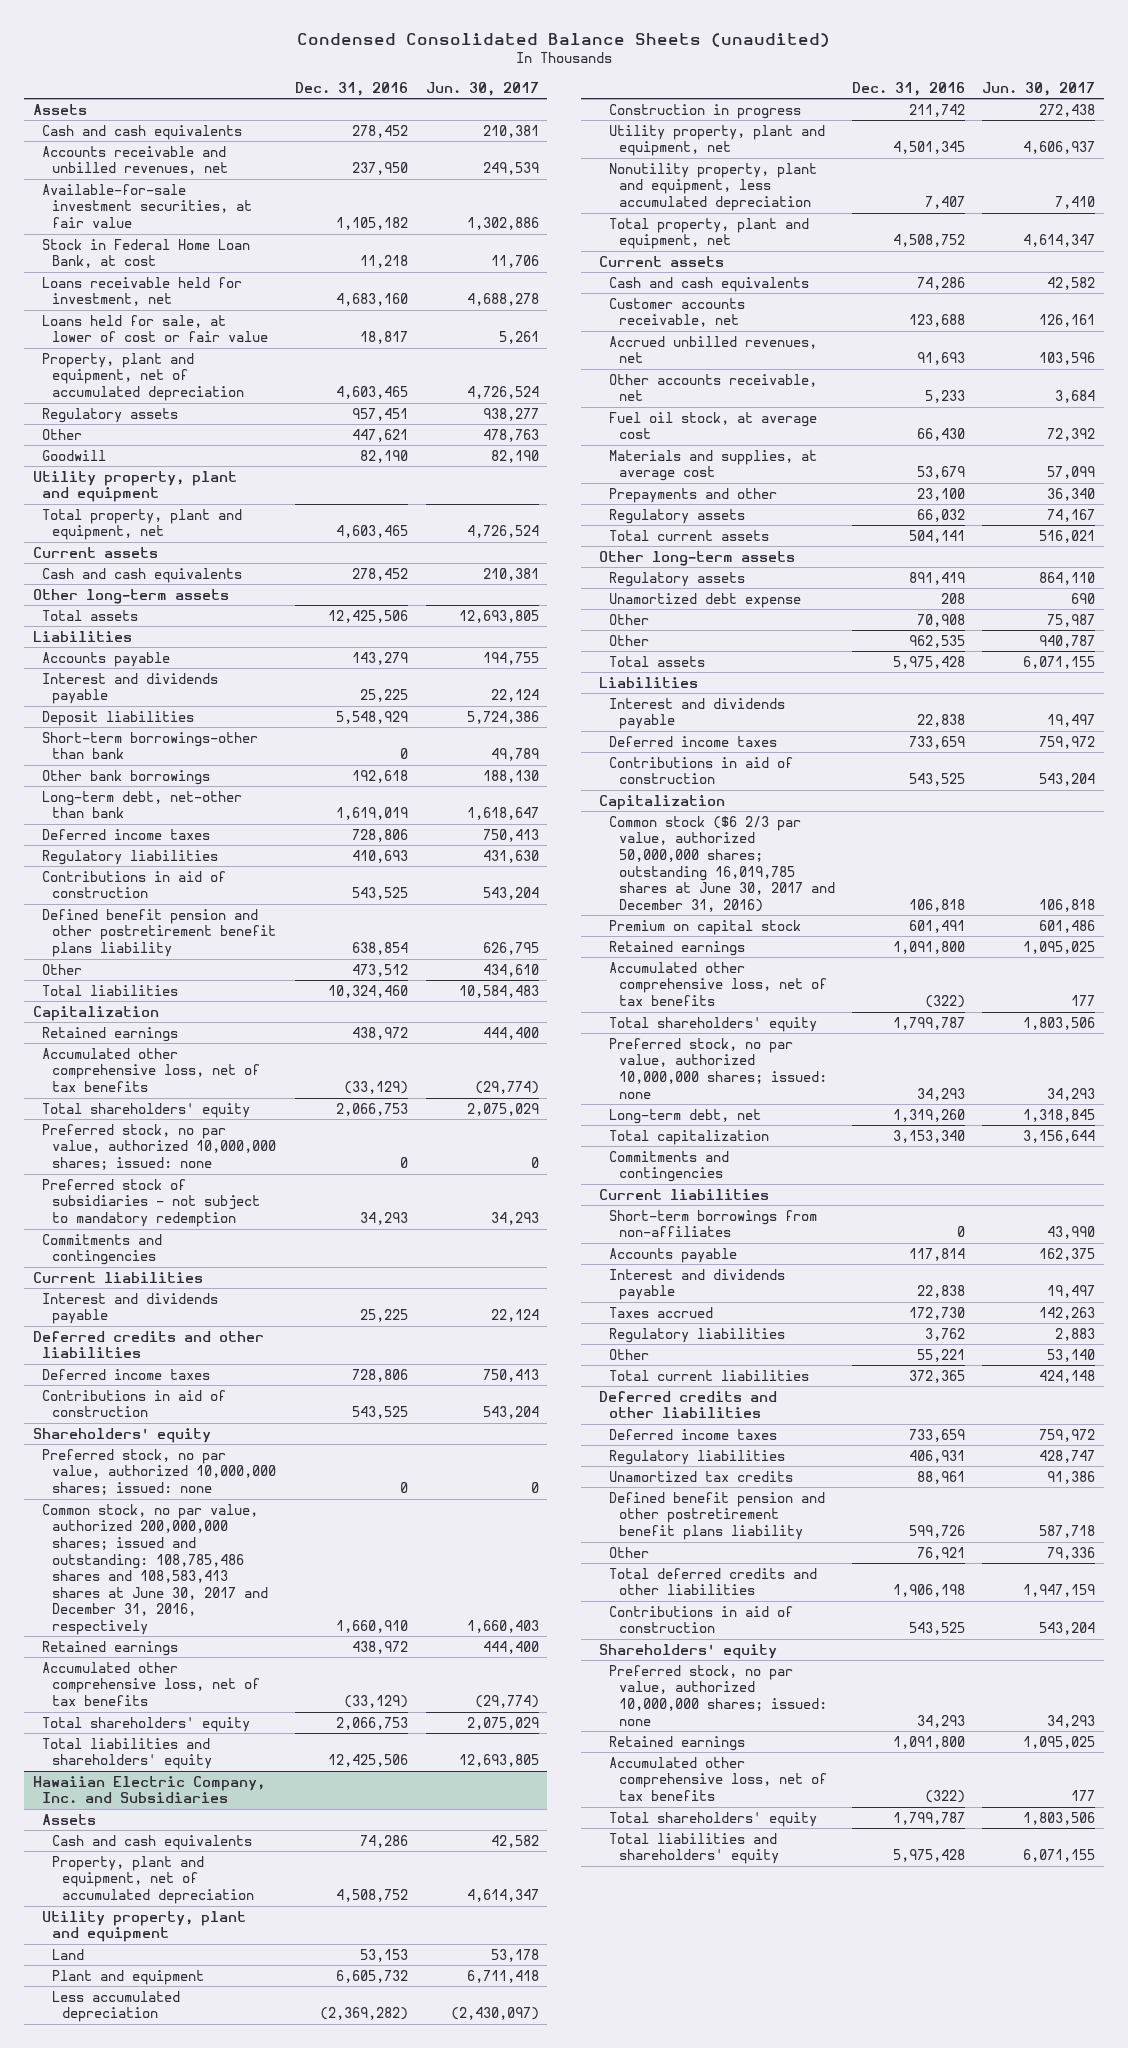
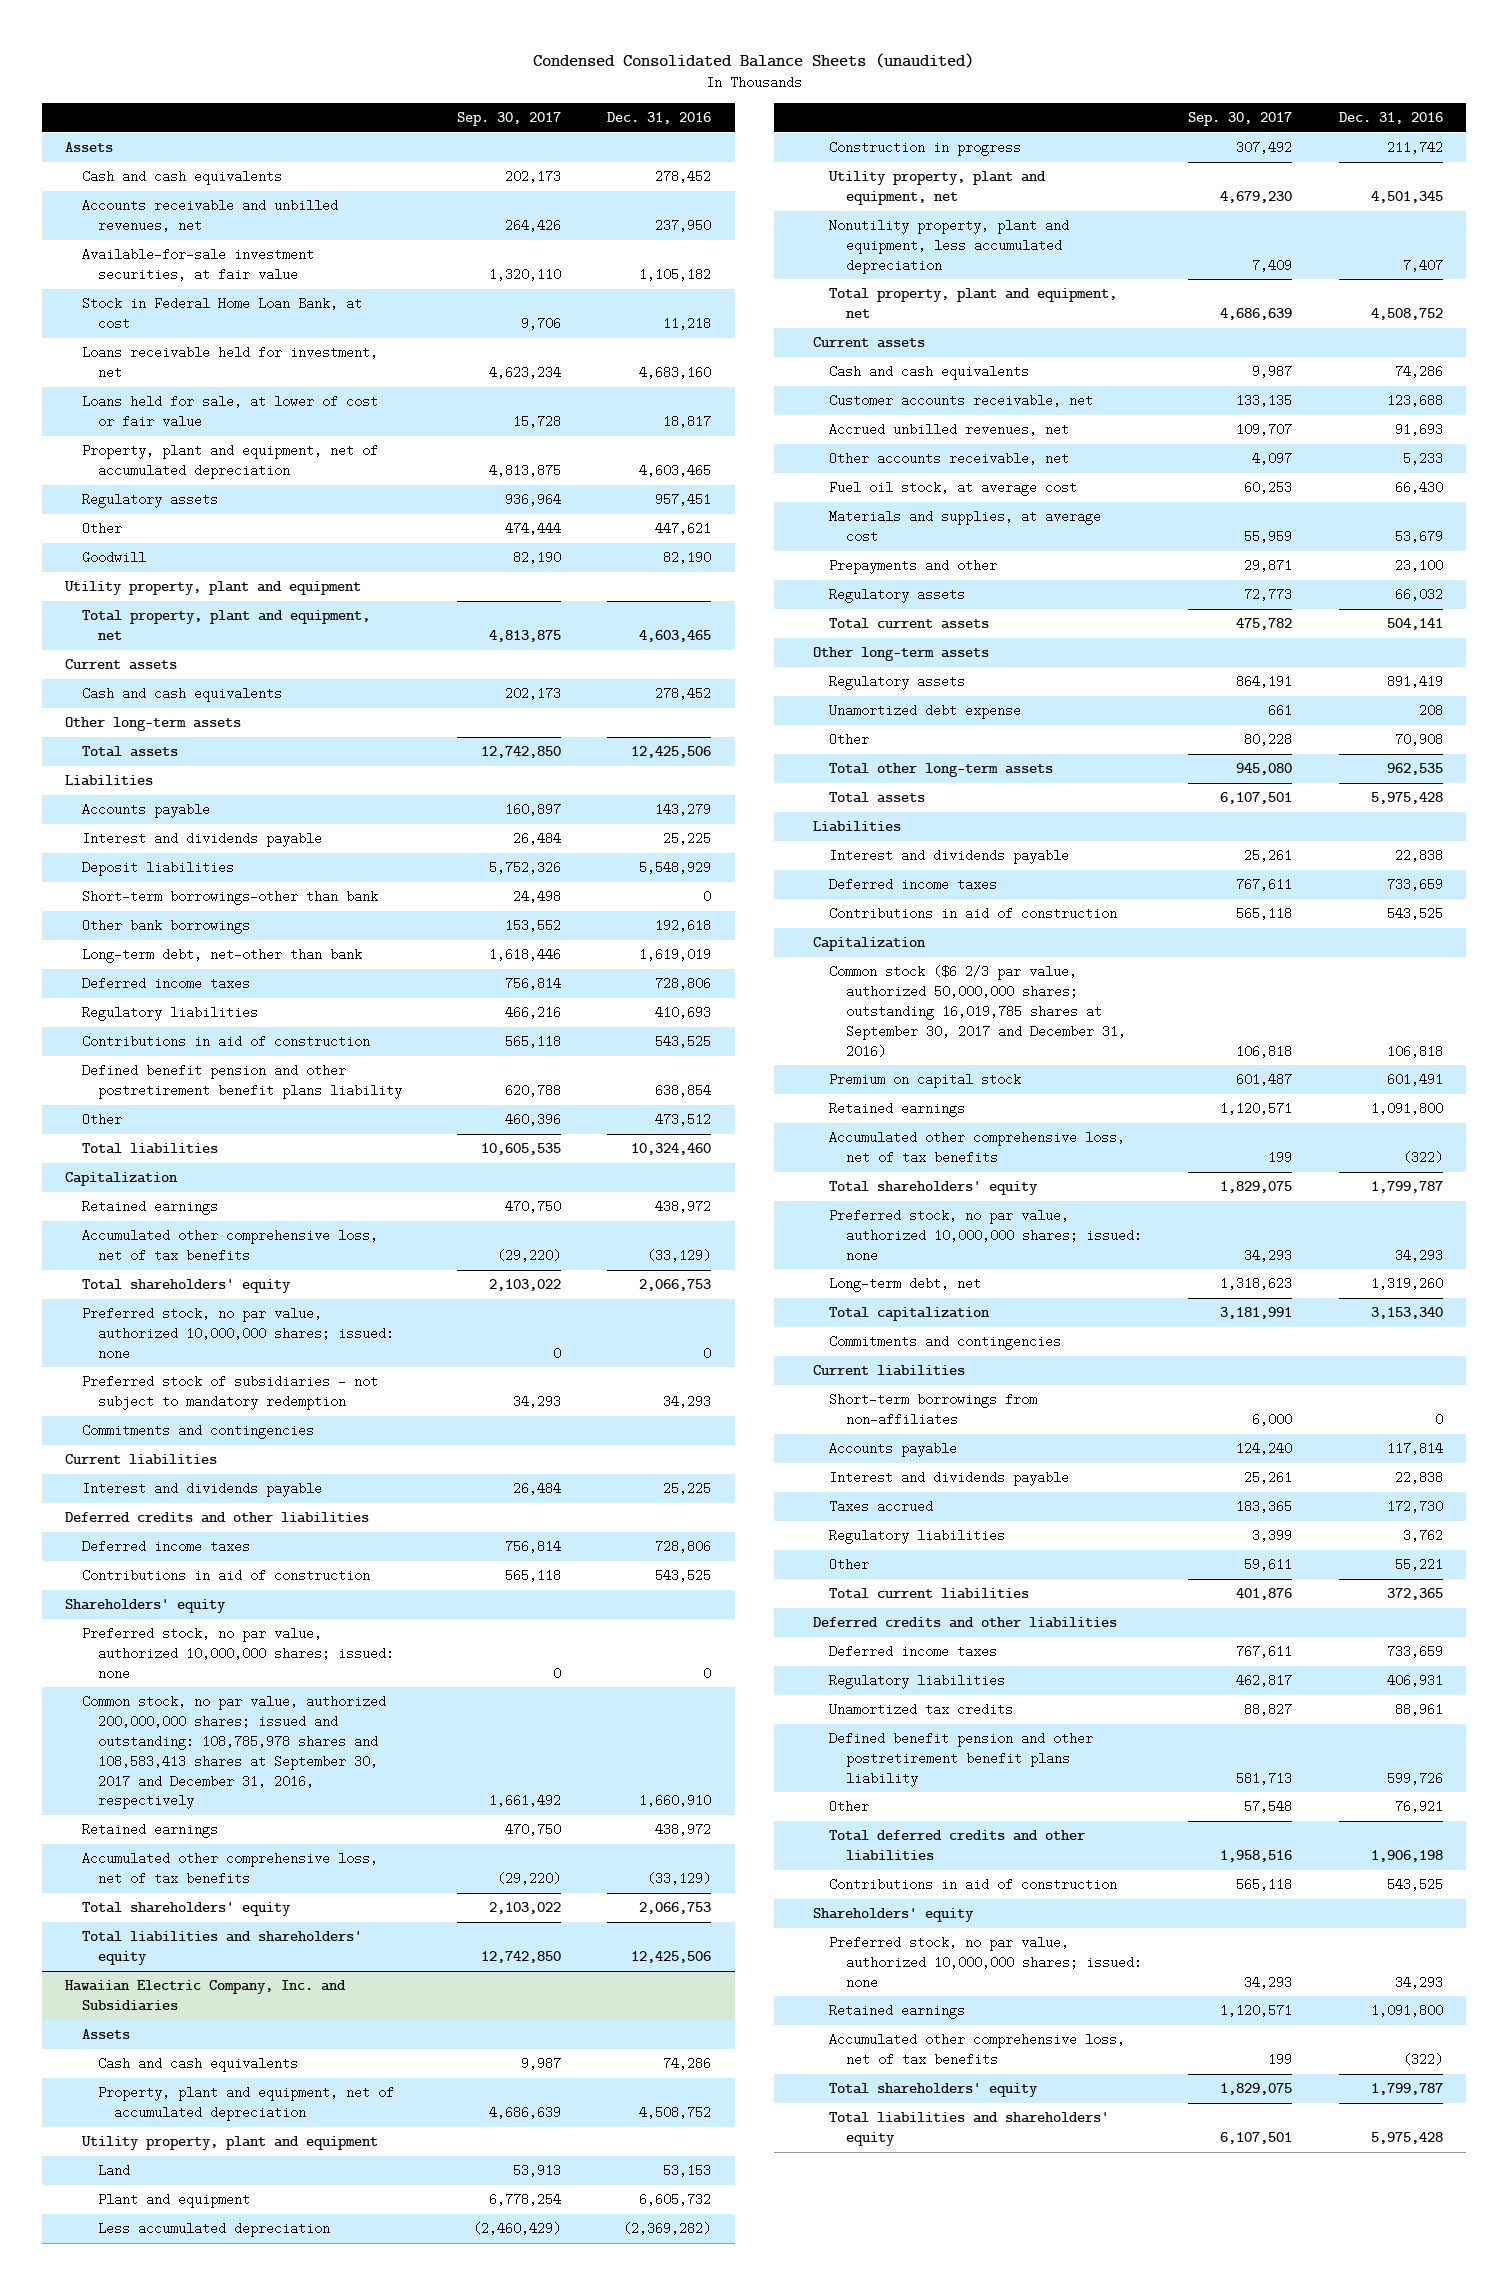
- | Dec. 31, 2016 | Jun. 30, 2017
+ | Sep. 30, 2017 | Dec. 31, 2016
- Common stock, no par value, authorized 200,000,000 shares; issued and outstanding: 108,785,486 shares and 108,583,413 shares at June 30, 2017 and December 31, 2016, respectively | 1,660,910 | 1,660,403
+ Common stock, no par value, authorized 200,000,000 shares; issued and outstanding: 108,785,978 shares and 108,583,413 shares at September 30, 2017 and December 31, 2016, respectively | 1,661,492 | 1,660,910
@ Hawaiian Electric Company, Inc. and Subsidiaries
- Other | 962,535 | 940,787
+ Total other long-term assets | 945,080 | 962,535
- Common stock ($6 2/3 par value, authorized 50,000,000 shares; outstanding 16,019,785 shares at June 30, 2017 and December 31, 2016) | 106,818 | 106,818
+ Common stock ($6 2/3 par value, authorized 50,000,000 shares; outstanding 16,019,785 shares at September 30, 2017 and December 31, 2016) | 106,818 | 106,818

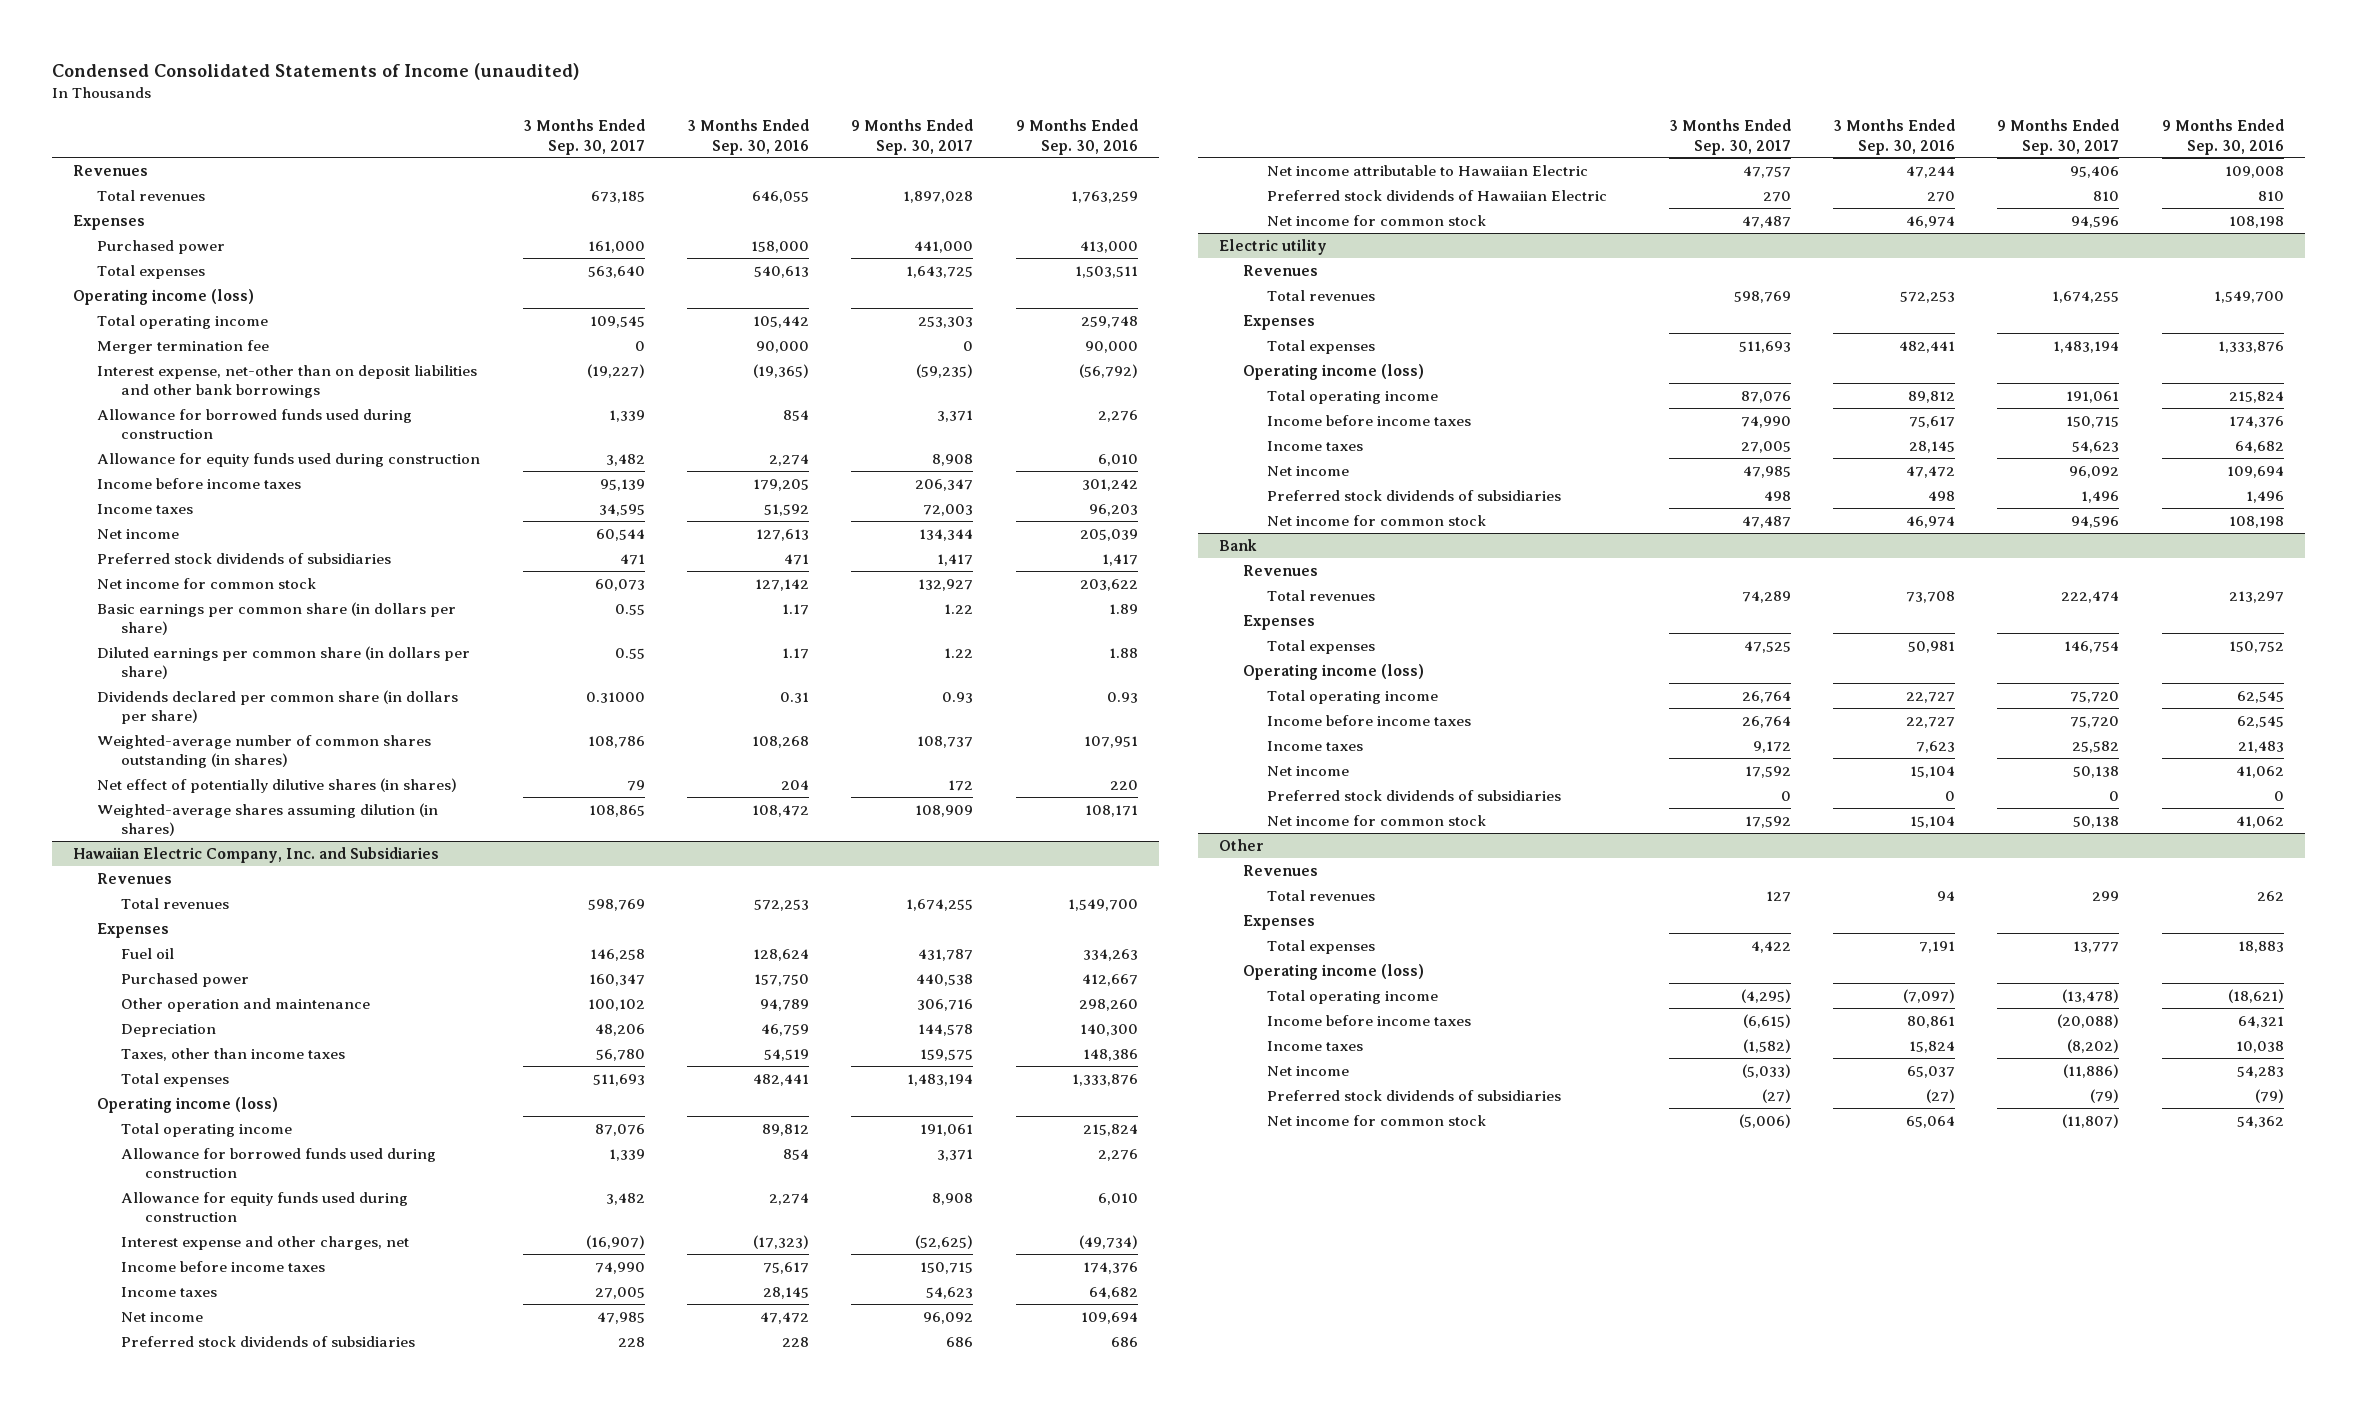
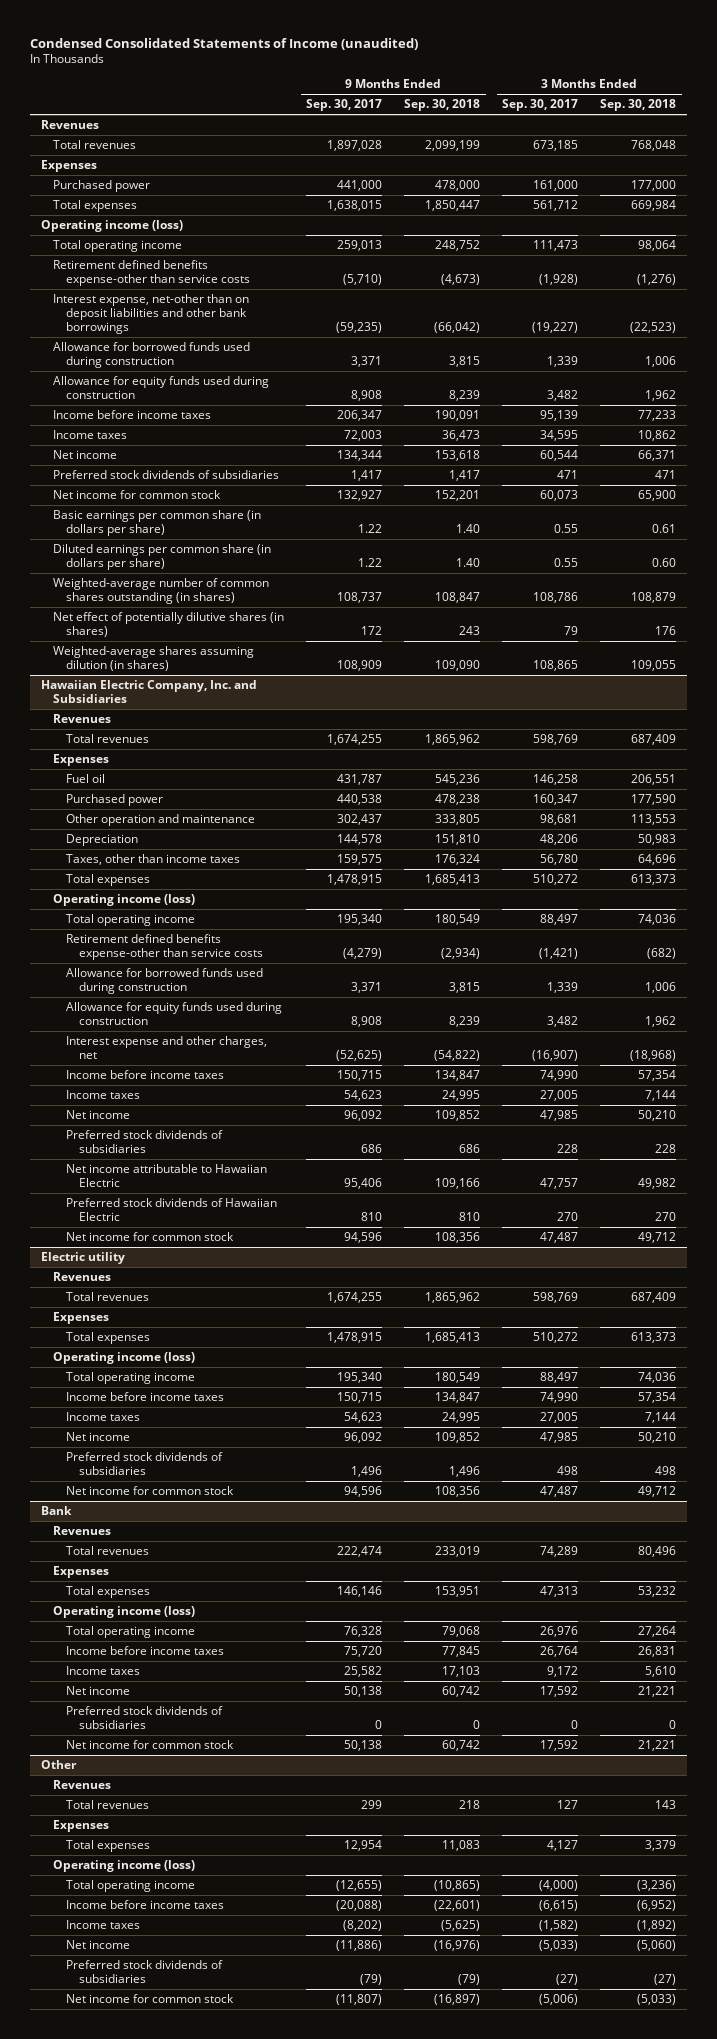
- | 3 Months Ended Sep. 30, 2017 | 3 Months Ended Sep. 30, 2016 | 9 Months Ended Sep. 30, 2017 | 9 Months Ended Sep. 30, 2016
+ | 9 Months Ended Sep. 30, 2017 | 9 Months Ended Sep. 30, 2018 | 3 Months Ended Sep. 30, 2017 | 3 Months Ended Sep. 30, 2018
- Total expenses | 563,640 | 540,613 | 1,643,725 | 1,503,511
+ Total expenses | 1,638,015 | 1,850,447 | 561,712 | 669,984
- Total operating income | 109,545 | 105,442 | 253,303 | 259,748
- Merger termination fee | 0 | 90,000 | 0 | 90,000
+ Total operating income | 259,013 | 248,752 | 111,473 | 98,064
+ Retirement defined benefits expense-other than service costs | (5,710) | (4,673) | (1,928) | (1,276)
- Dividends declared per common share (in dollars per share) | 0.31000 | 0.31 | 0.93 | 0.93
@ Hawaiian Electric Company, Inc. and Subsidiaries
- Other operation and maintenance | 100,102 | 94,789 | 306,716 | 298,260
+ Other operation and maintenance | 302,437 | 333,805 | 98,681 | 113,553
- Total expenses | 511,693 | 482,441 | 1,483,194 | 1,333,876
+ Total expenses | 1,478,915 | 1,685,413 | 510,272 | 613,373
- Total operating income | 87,076 | 89,812 | 191,061 | 215,824
+ Total operating income | 195,340 | 180,549 | 88,497 | 74,036
+ Retirement defined benefits expense-other than service costs | (4,279) | (2,934) | (1,421) | (682)
@ Electric utility
- Total expenses | 511,693 | 482,441 | 1,483,194 | 1,333,876
+ Total expenses | 1,478,915 | 1,685,413 | 510,272 | 613,373
- Total operating income | 87,076 | 89,812 | 191,061 | 215,824
+ Total operating income | 195,340 | 180,549 | 88,497 | 74,036
@ Bank
- Total expenses | 47,525 | 50,981 | 146,754 | 150,752
+ Total expenses | 146,146 | 153,951 | 47,313 | 53,232
- Total operating income | 26,764 | 22,727 | 75,720 | 62,545
+ Total operating income | 76,328 | 79,068 | 26,976 | 27,264
@ Other
- Total expenses | 4,422 | 7,191 | 13,777 | 18,883
+ Total expenses | 12,954 | 11,083 | 4,127 | 3,379
- Total operating income | (4,295) | (7,097) | (13,478) | (18,621)
+ Total operating income | (12,655) | (10,865) | (4,000) | (3,236)

